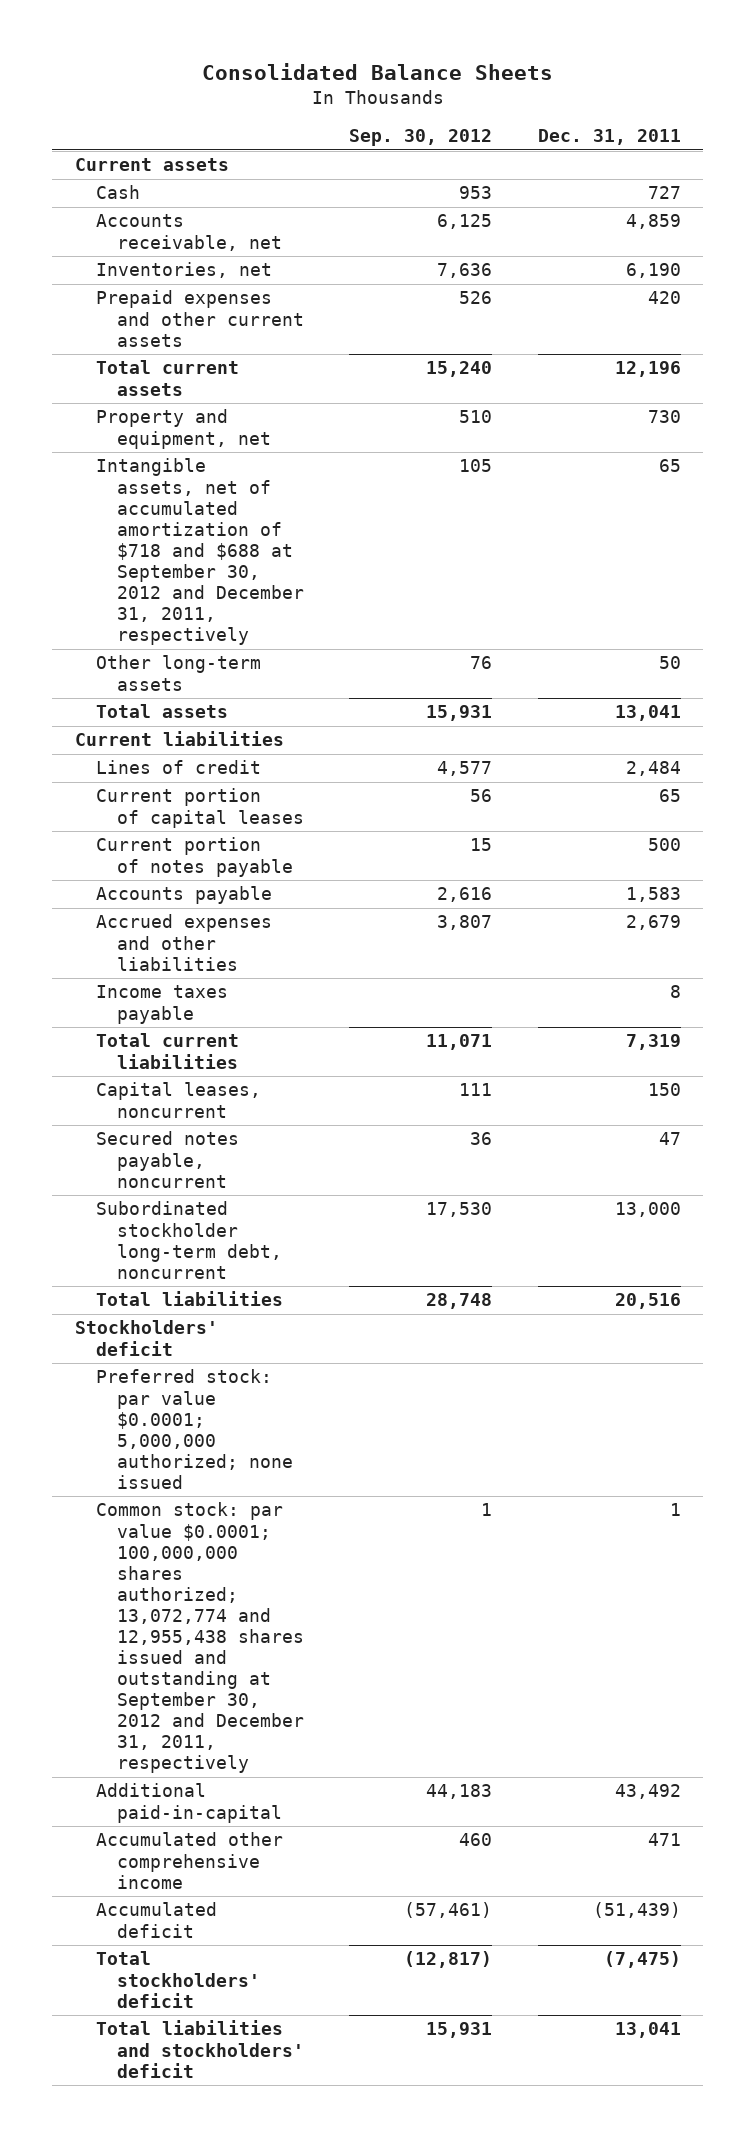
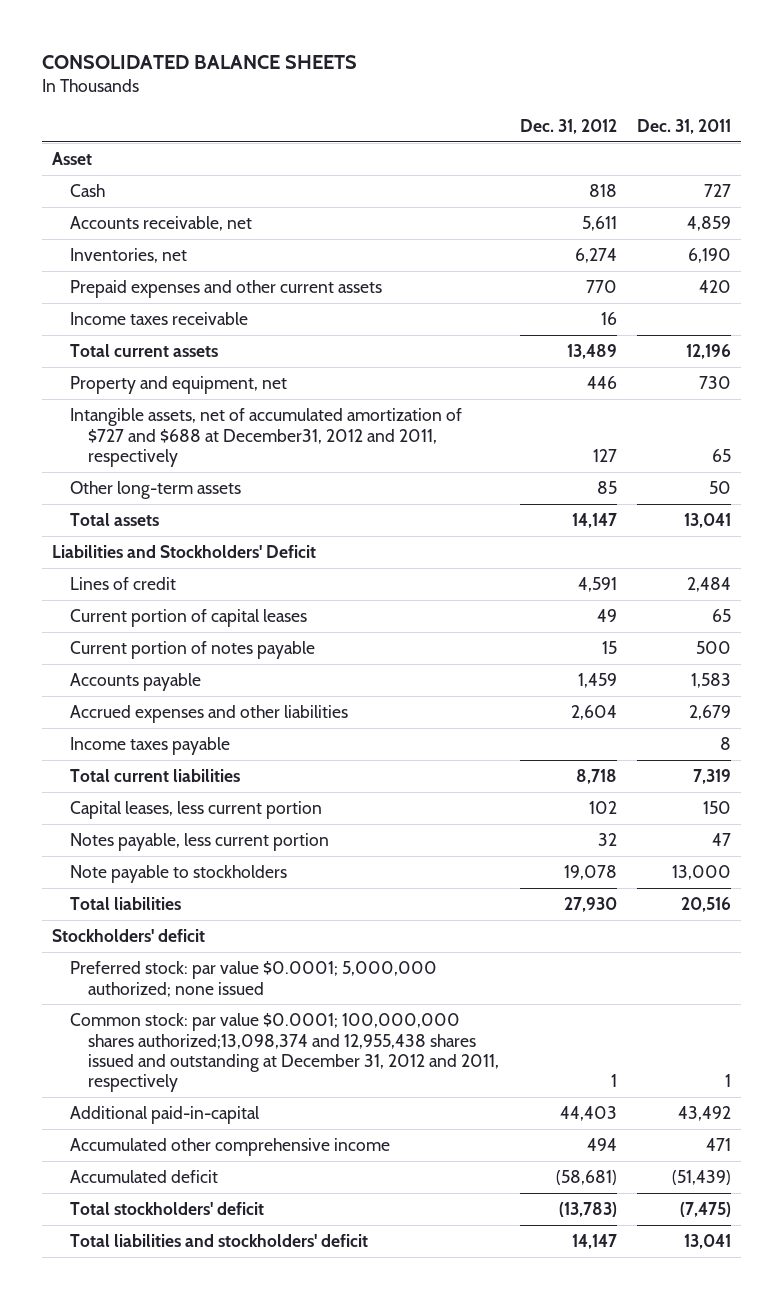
- Consolidated Balance Sheets
+ CONSOLIDATED BALANCE SHEETS
- | Sep. 30, 2012 | Dec. 31, 2011
+ | Dec. 31, 2012 | Dec. 31, 2011
- Current assets
+ Asset
+ Income taxes receivable | 16 |
- Intangible assets, net of accumulated amortization of $718 and $688 at September 30, 2012 and December 31, 2011, respectively | 105 | 65
+ Intangible assets, net of accumulated amortization of $727 and $688 at December31, 2012 and 2011, respectively | 127 | 65
- Current liabilities
+ Liabilities and Stockholders' Deficit
- Capital leases, noncurrent | 111 | 150
- Secured notes payable, noncurrent | 36 | 47
- Subordinated stockholder long-term debt, noncurrent | 17,530 | 13,000
+ Capital leases, less current portion | 102 | 150
+ Notes payable, less current portion | 32 | 47
+ Note payable to stockholders | 19,078 | 13,000
- Common stock: par value $0.0001; 100,000,000 shares authorized; 13,072,774 and 12,955,438 shares issued and outstanding at September 30, 2012 and December 31, 2011, respectively | 1 | 1
+ Common stock: par value $0.0001; 100,000,000 shares authorized;13,098,374 and 12,955,438 shares issued and outstanding at December 31, 2012 and 2011, respectively | 1 | 1

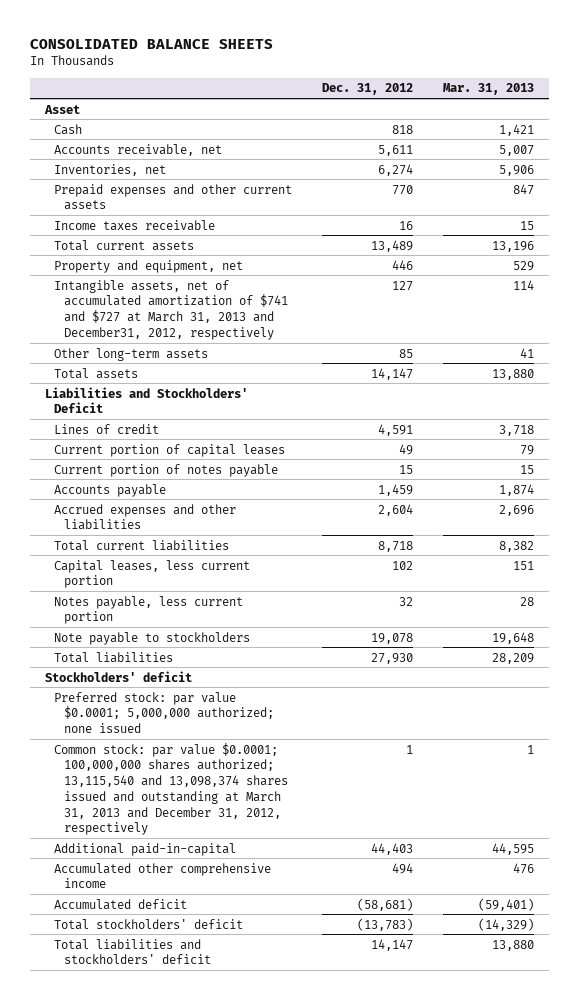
- | Dec. 31, 2012 | Dec. 31, 2011
+ | Dec. 31, 2012 | Mar. 31, 2013
- Intangible assets, net of accumulated amortization of $727 and $688 at December31, 2012 and 2011, respectively | 127 | 65
+ Intangible assets, net of accumulated amortization of $741 and $727 at March 31, 2013 and December31, 2012, respectively | 127 | 114
- Income taxes payable | | 8
- Common stock: par value $0.0001; 100,000,000 shares authorized;13,098,374 and 12,955,438 shares issued and outstanding at December 31, 2012 and 2011, respectively | 1 | 1
+ Common stock: par value $0.0001; 100,000,000 shares authorized; 13,115,540 and 13,098,374 shares issued and outstanding at March 31, 2013 and December 31, 2012, respectively | 1 | 1

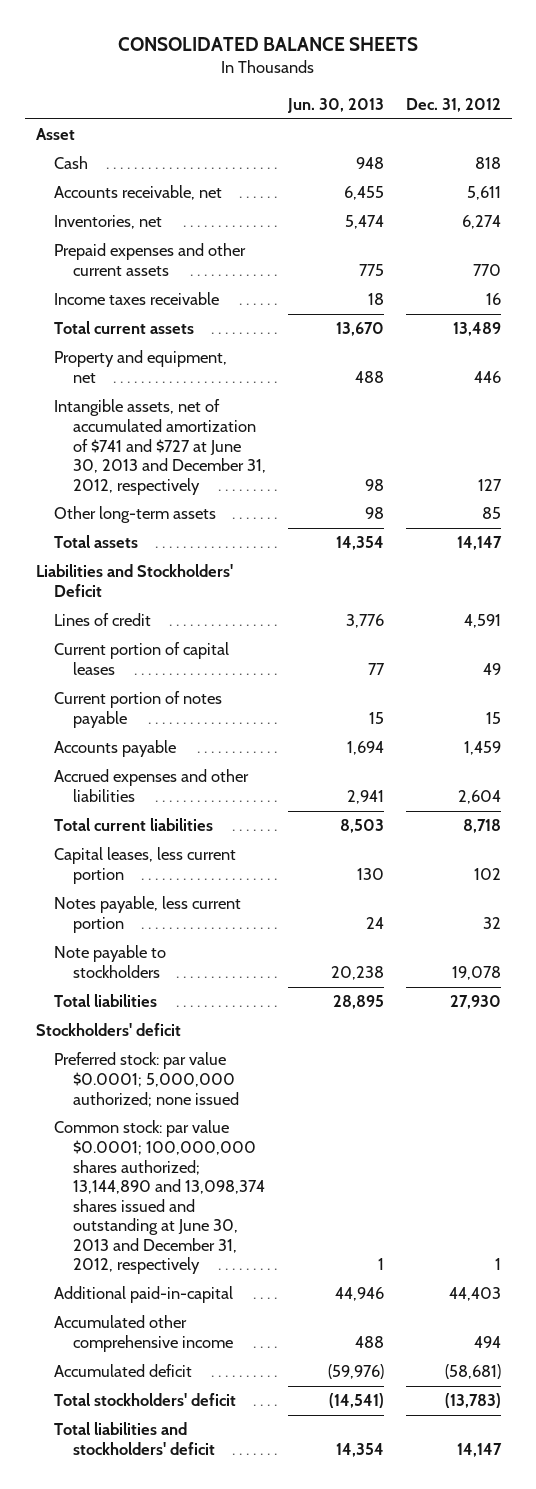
- | Dec. 31, 2012 | Mar. 31, 2013
+ | Jun. 30, 2013 | Dec. 31, 2012
- Intangible assets, net of accumulated amortization of $741 and $727 at March 31, 2013 and December31, 2012, respectively | 127 | 114
+ Intangible assets, net of accumulated amortization of $741 and $727 at June 30, 2013 and December 31, 2012, respectively | 98 | 127
- Common stock: par value $0.0001; 100,000,000 shares authorized; 13,115,540 and 13,098,374 shares issued and outstanding at March 31, 2013 and December 31, 2012, respectively | 1 | 1
+ Common stock: par value $0.0001; 100,000,000 shares authorized; 13,144,890 and 13,098,374 shares issued and outstanding at June 30, 2013 and December 31, 2012, respectively | 1 | 1

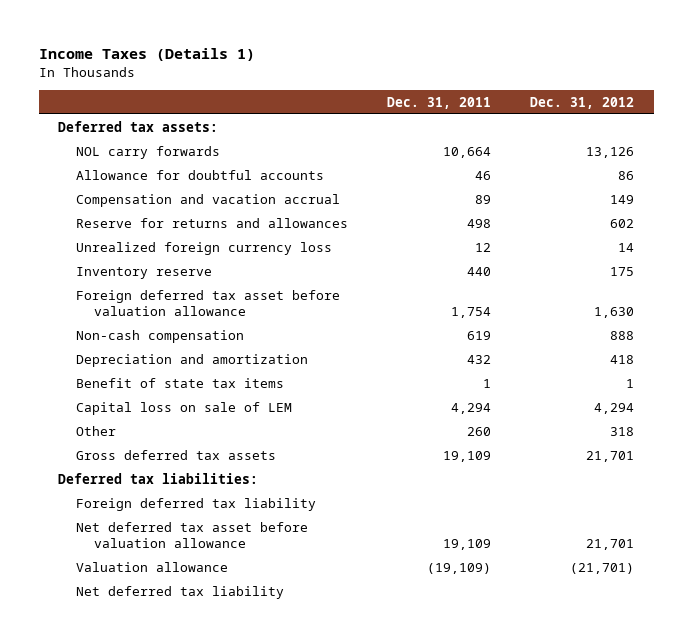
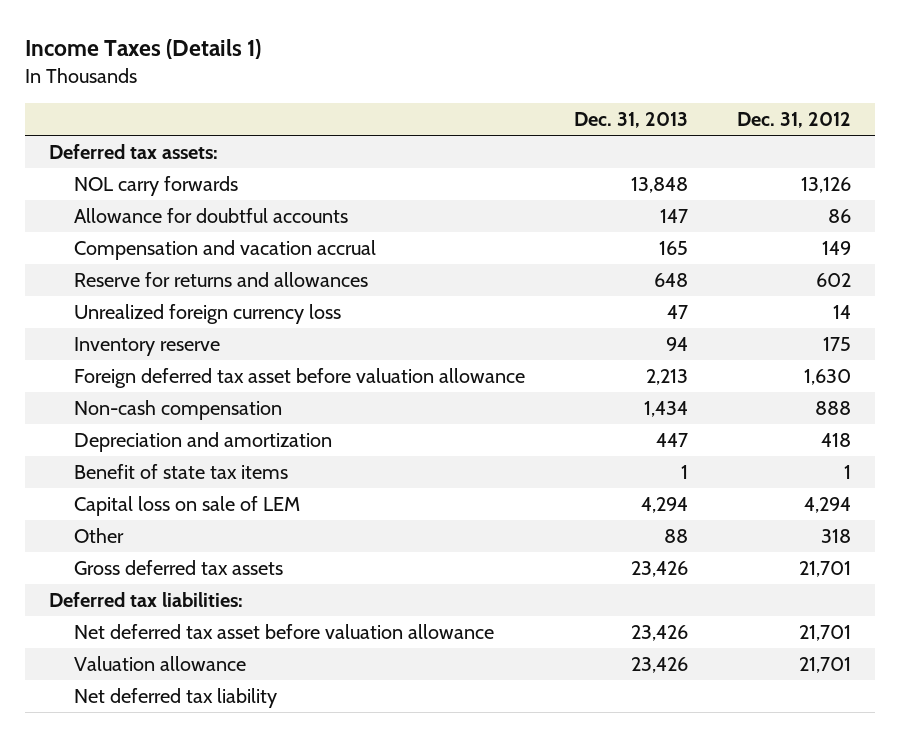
- | Dec. 31, 2011 | Dec. 31, 2012
+ | Dec. 31, 2013 | Dec. 31, 2012
- Foreign deferred tax liability
- Valuation allowance | (19,109) | (21,701)
+ Valuation allowance | 23,426 | 21,701

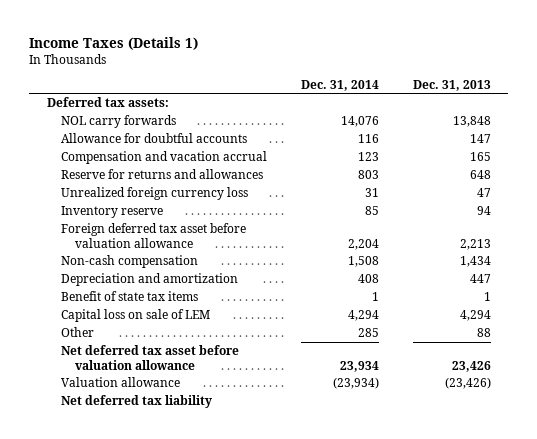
- | Dec. 31, 2013 | Dec. 31, 2012
+ | Dec. 31, 2014 | Dec. 31, 2013
- Gross deferred tax assets | 23,426 | 21,701
- Deferred tax liabilities:
- Valuation allowance | 23,426 | 21,701
+ Valuation allowance | (23,934) | (23,426)

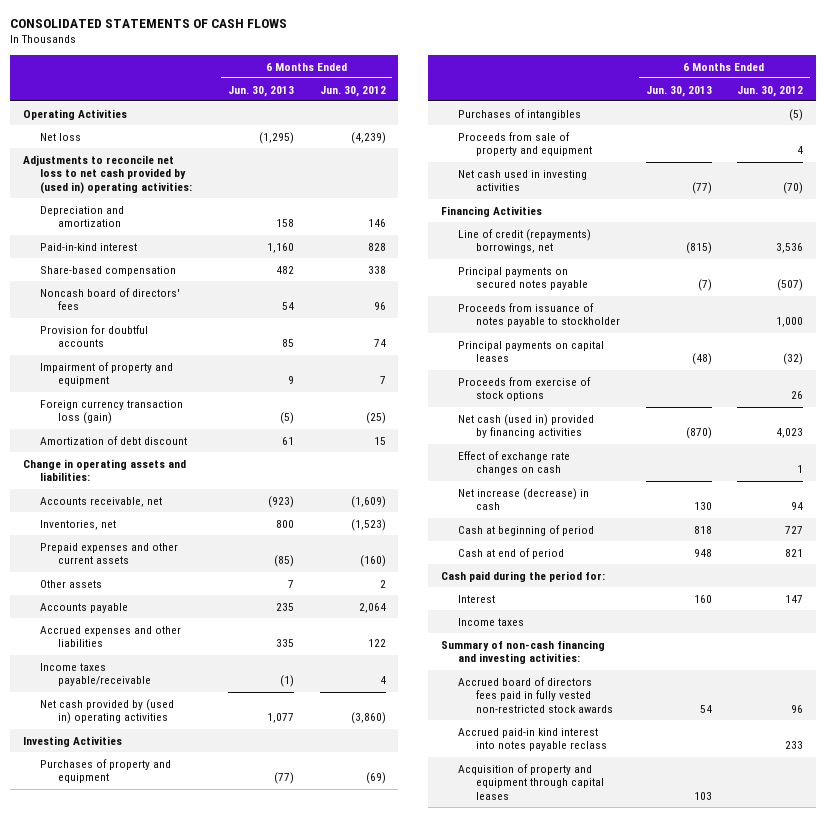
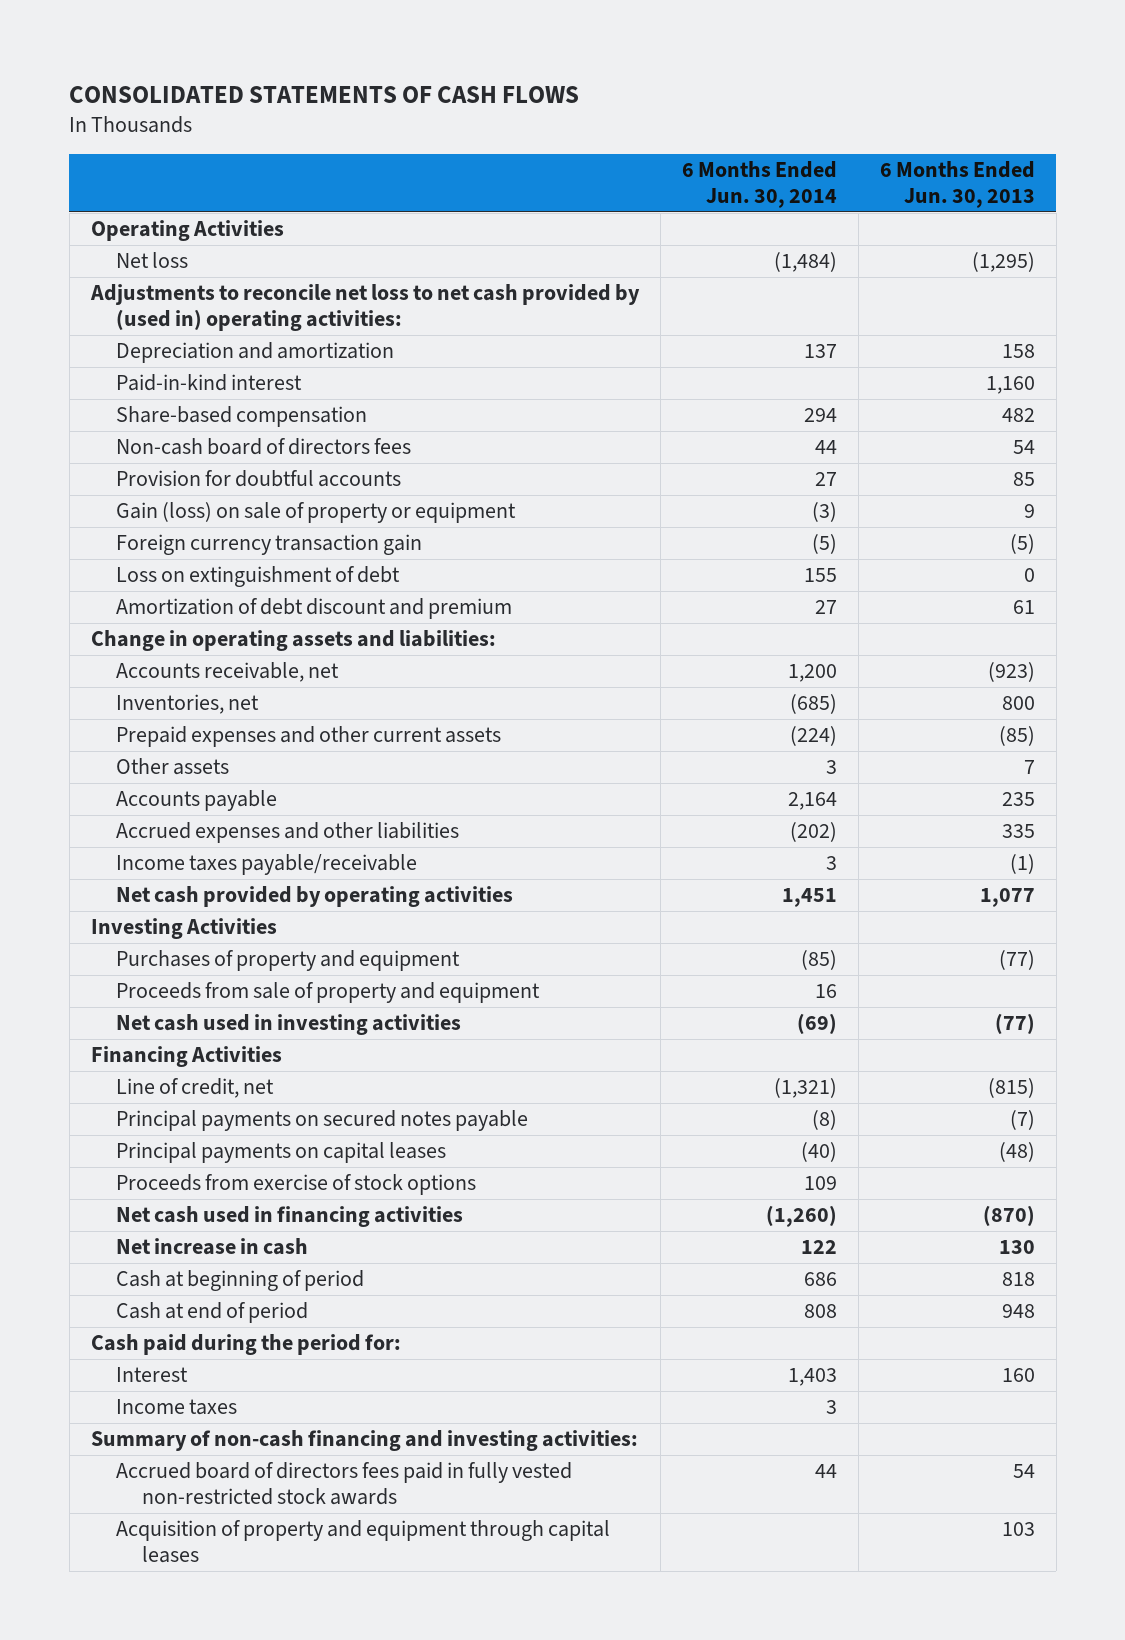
- | 6 Months Ended Jun. 30, 2013 | 6 Months Ended Jun. 30, 2012
+ | 6 Months Ended Jun. 30, 2014 | 6 Months Ended Jun. 30, 2013
- Noncash board of directors' fees | 54 | 96
+ Non-cash board of directors fees | 44 | 54
- Impairment of property and equipment | 9 | 7
- Foreign currency transaction loss (gain) | (5) | (25)
- Amortization of debt discount | 61 | 15
+ Gain (loss) on sale of property or equipment | (3) | 9
+ Foreign currency transaction gain | (5) | (5)
+ Loss on extinguishment of debt | 155 | 0
+ Amortization of debt discount and premium | 27 | 61
- Net cash provided by (used in) operating activities | 1,077 | (3,860)
+ Net cash provided by operating activities | 1,451 | 1,077
- Purchases of intangibles | | (5)
- Line of credit (repayments) borrowings, net | (815) | 3,536
+ Line of credit, net | (1,321) | (815)
- Proceeds from issuance of notes payable to stockholder | | 1,000
- Net cash (used in) provided by financing activities | (870) | 4,023
- Effect of exchange rate changes on cash | | 1
- Net increase (decrease) in cash | 130 | 94
+ Net cash used in financing activities | (1,260) | (870)
+ Net increase in cash | 122 | 130
- Accrued paid-in kind interest into notes payable reclass | | 233

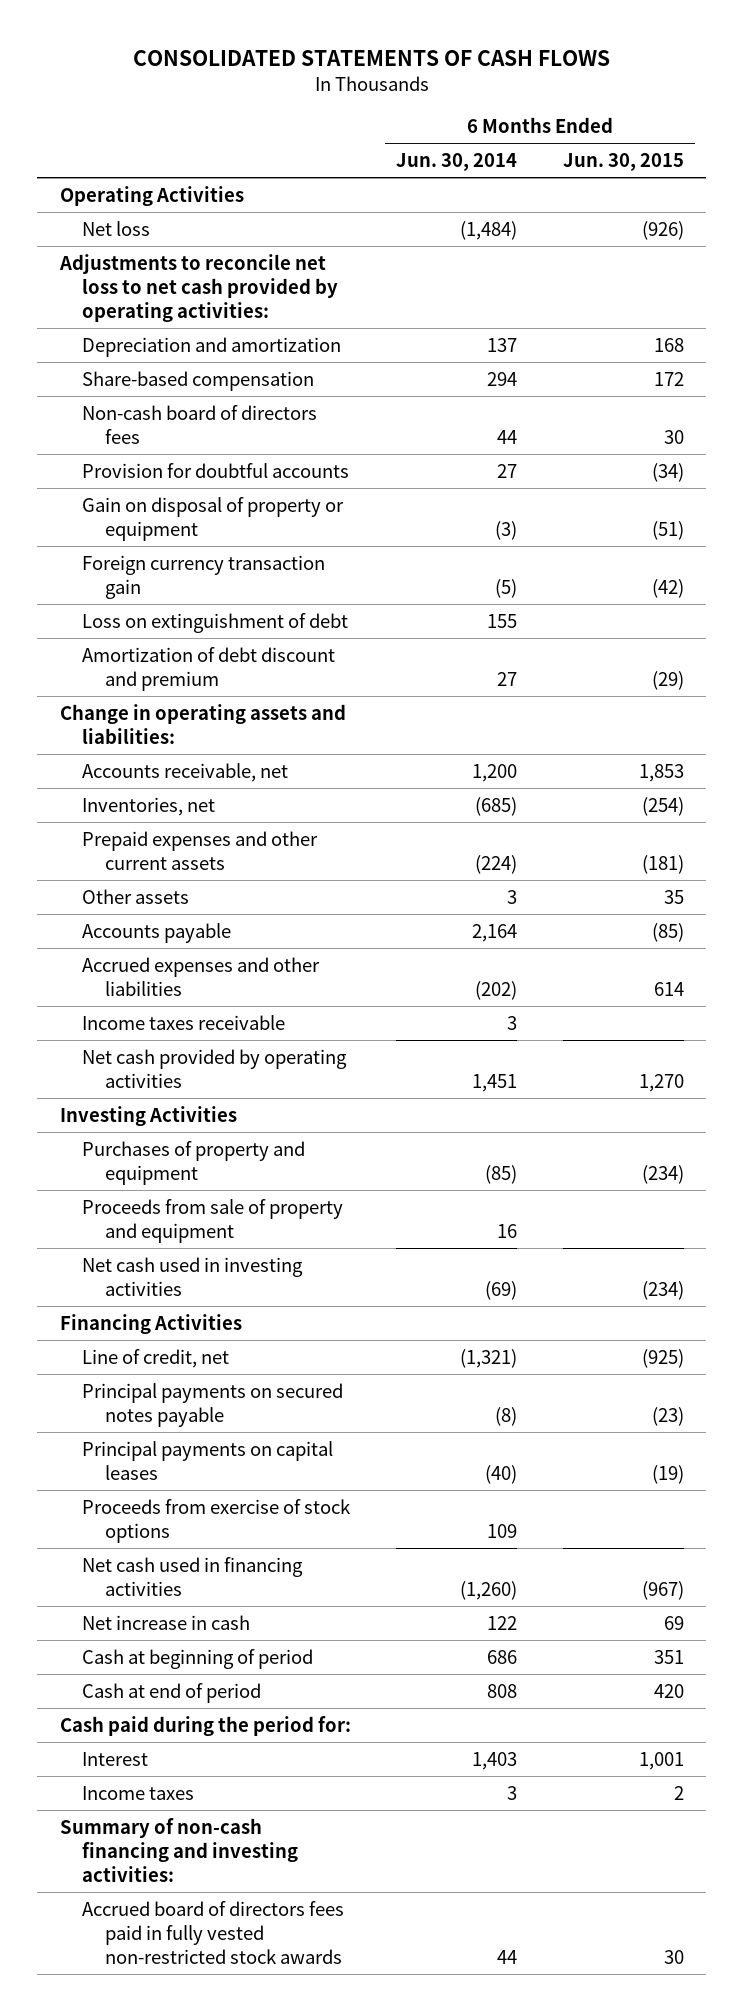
- | 6 Months Ended Jun. 30, 2014 | 6 Months Ended Jun. 30, 2013
+ | 6 Months Ended Jun. 30, 2014 | 6 Months Ended Jun. 30, 2015
- Adjustments to reconcile net loss to net cash provided by (used in) operating activities:
+ Adjustments to reconcile net loss to net cash provided by operating activities:
- Paid-in-kind interest | | 1,160
- Gain (loss) on sale of property or equipment | (3) | 9
+ Gain on disposal of property or equipment | (3) | (51)
- Income taxes payable/receivable | 3 | (1)
+ Income taxes receivable | 3 |
- Acquisition of property and equipment through capital leases | | 103

